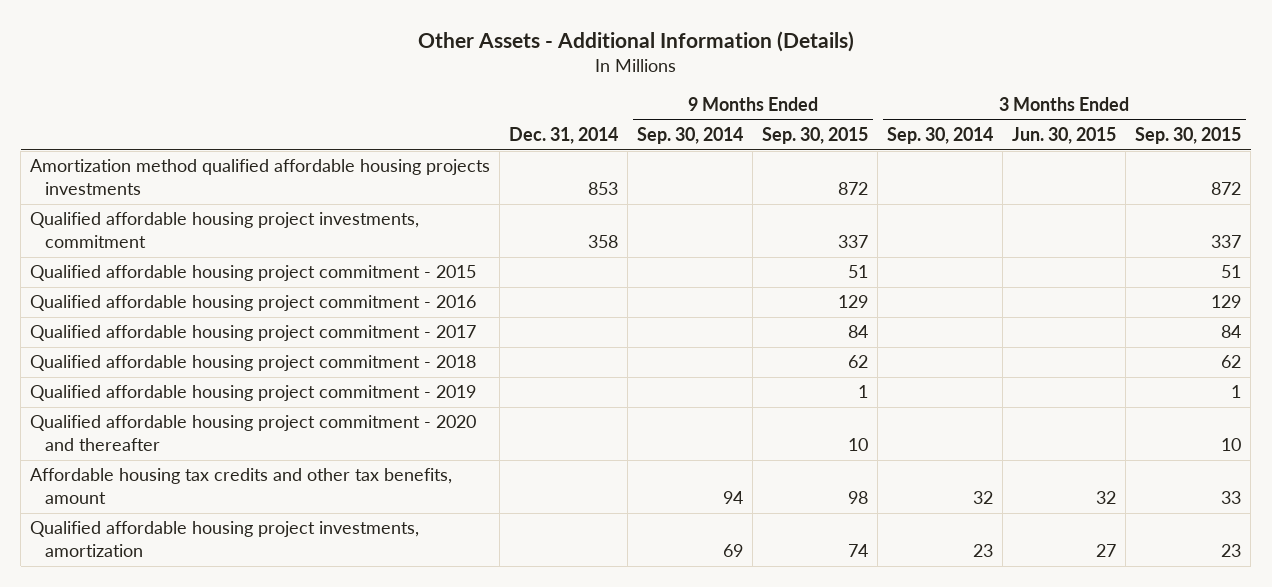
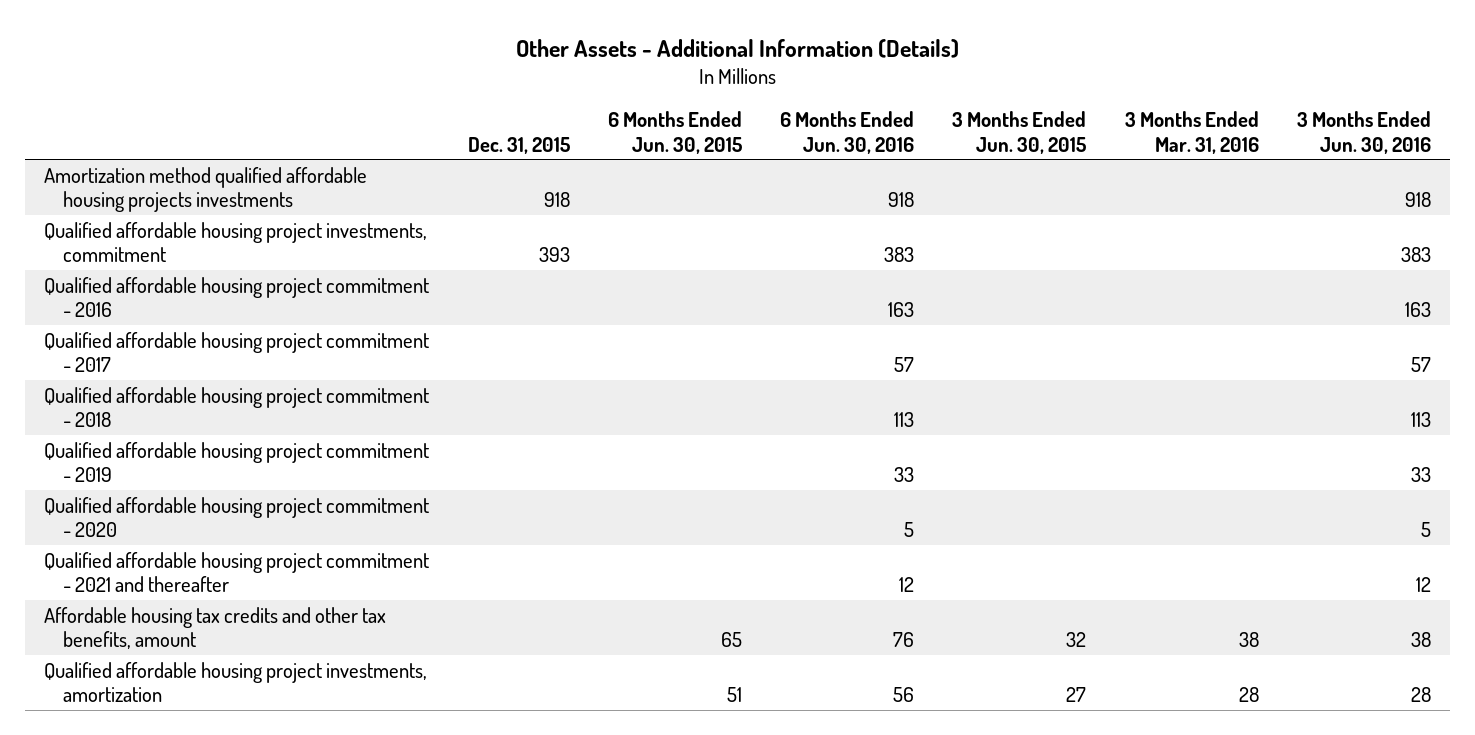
- | Dec. 31, 2014 | 9 Months Ended Sep. 30, 2014 | 9 Months Ended Sep. 30, 2015 | 3 Months Ended Sep. 30, 2014 | 3 Months Ended Jun. 30, 2015 | 3 Months Ended Sep. 30, 2015
+ | Dec. 31, 2015 | 6 Months Ended Jun. 30, 2015 | 6 Months Ended Jun. 30, 2016 | 3 Months Ended Jun. 30, 2015 | 3 Months Ended Mar. 31, 2016 | 3 Months Ended Jun. 30, 2016
- Qualified affordable housing project commitment - 2015 | | | 51 | | | 51
- Qualified affordable housing project commitment - 2020 and thereafter | | | 10 | | | 10
+ Qualified affordable housing project commitment - 2020 | | | 5 | | | 5
+ Qualified affordable housing project commitment - 2021 and thereafter | | | 12 | | | 12

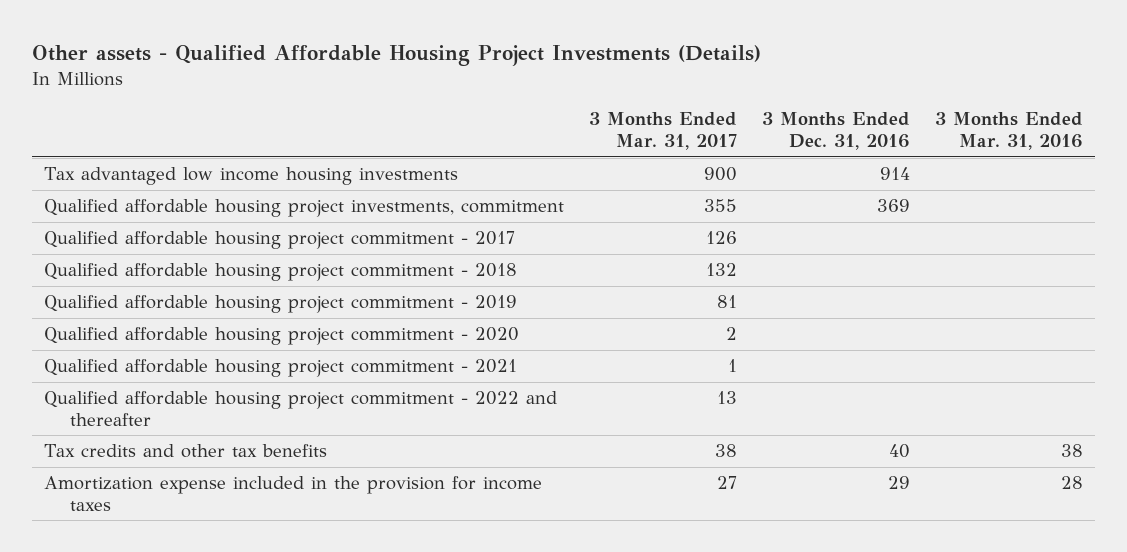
- Other Assets - Additional Information (Details)
+ Other assets - Qualified Affordable Housing Project Investments (Details)
- | Dec. 31, 2015 | 6 Months Ended Jun. 30, 2015 | 6 Months Ended Jun. 30, 2016 | 3 Months Ended Jun. 30, 2015 | 3 Months Ended Mar. 31, 2016 | 3 Months Ended Jun. 30, 2016
+ | 3 Months Ended Mar. 31, 2017 | 3 Months Ended Dec. 31, 2016 | 3 Months Ended Mar. 31, 2016
- Amortization method qualified affordable housing projects investments | 918 | | 918 | | | 918
+ Tax advantaged low income housing investments | 900 | 914 |
- Qualified affordable housing project commitment - 2016 | | | 163 | | | 163
- Qualified affordable housing project commitment - 2021 and thereafter | | | 12 | | | 12
- Affordable housing tax credits and other tax benefits, amount | | 65 | 76 | 32 | 38 | 38
- Qualified affordable housing project investments, amortization | | 51 | 56 | 27 | 28 | 28
+ Qualified affordable housing project commitment - 2021 | 1 | |
+ Qualified affordable housing project commitment - 2022 and thereafter | 13 | |
+ Tax credits and other tax benefits | 38 | 40 | 38
+ Amortization expense included in the provision for income taxes | 27 | 29 | 28

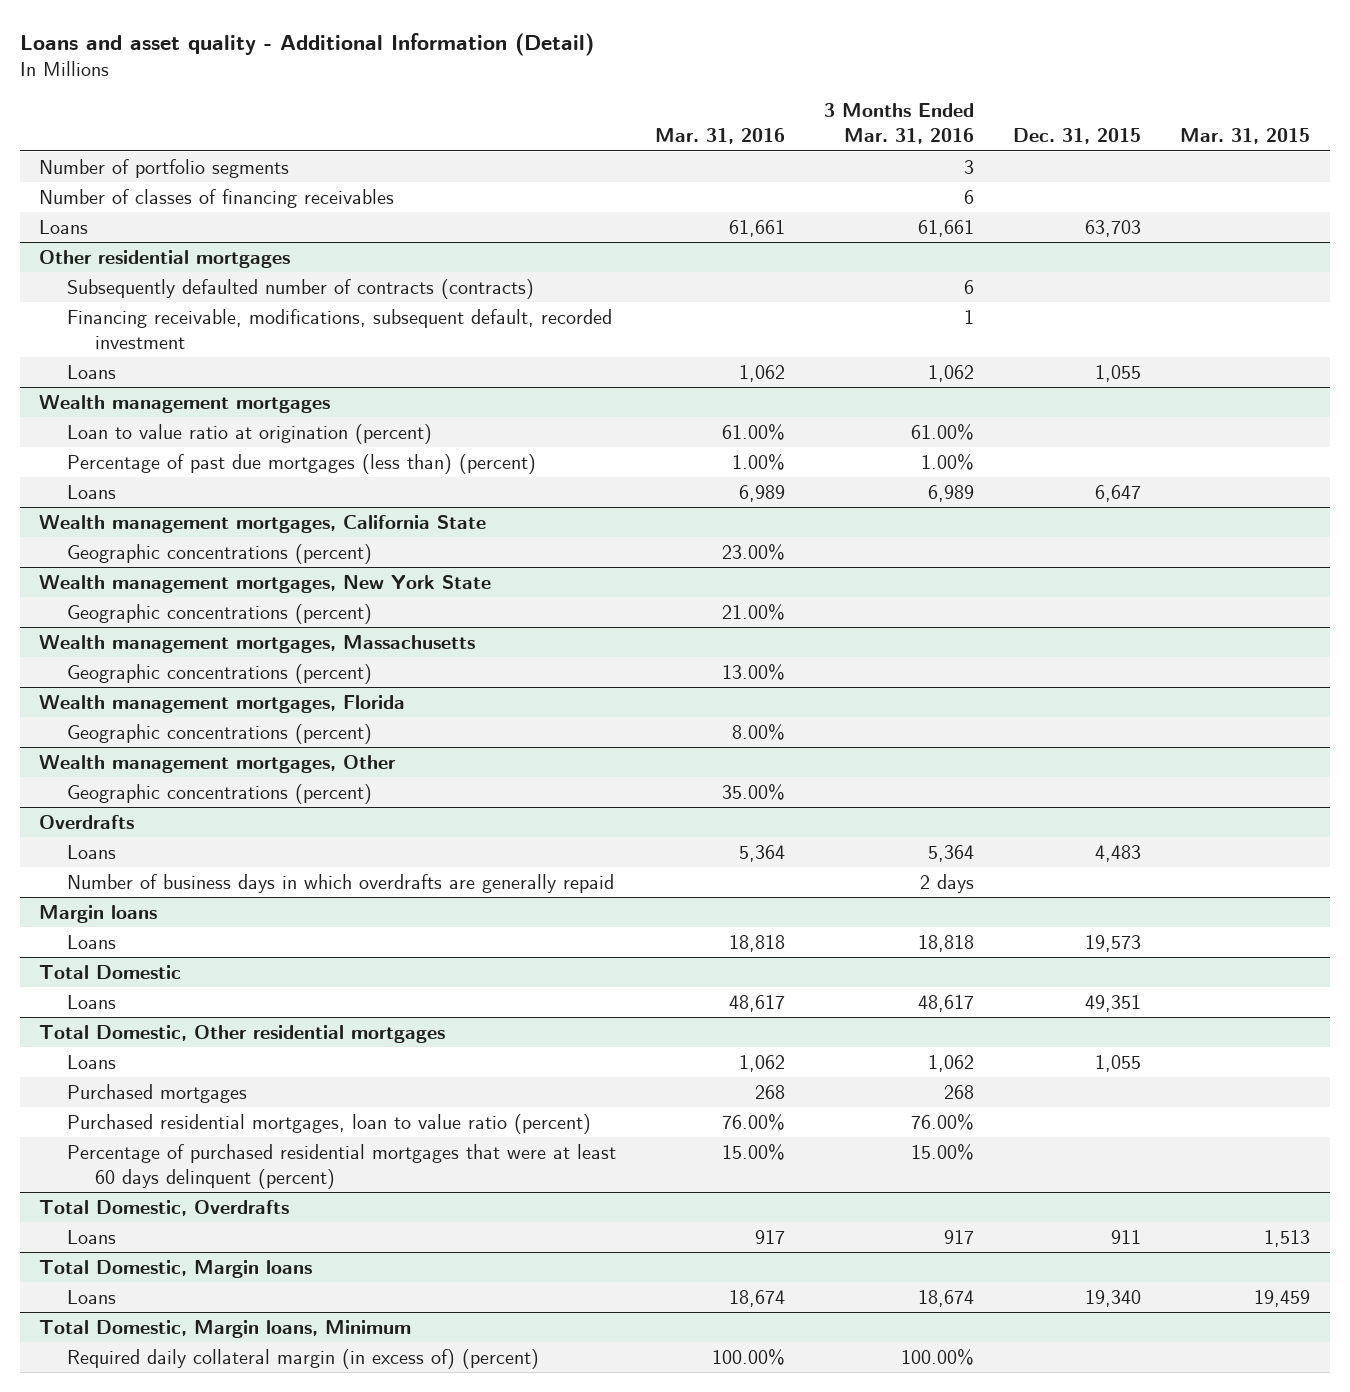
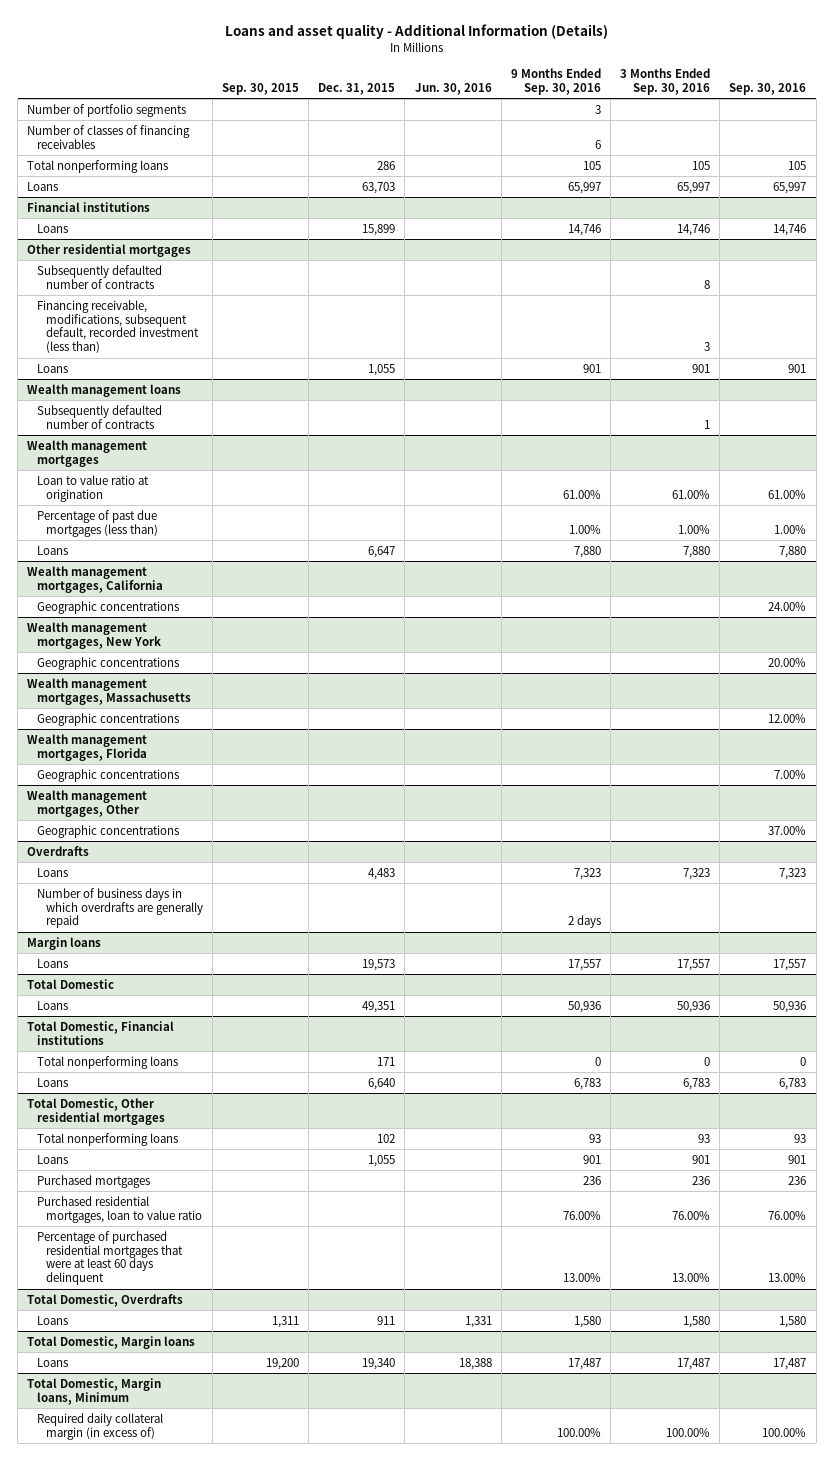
- Loans and asset quality - Additional Information (Detail)
+ Loans and asset quality - Additional Information (Details)
- | Mar. 31, 2016 | 3 Months Ended Mar. 31, 2016 | Dec. 31, 2015 | Mar. 31, 2015
+ | Sep. 30, 2015 | Dec. 31, 2015 | Jun. 30, 2016 | 9 Months Ended Sep. 30, 2016 | 3 Months Ended Sep. 30, 2016 | Sep. 30, 2016
+ Total nonperforming loans | | 286 | | 105 | 105 | 105
+ Financial institutions
+ Loans | | 15,899 | | 14,746 | 14,746 | 14,746
@ Other residential mortgages
- Subsequently defaulted number of contracts (contracts) | | 6 | |
- Financing receivable, modifications, subsequent default, recorded investment | | 1 | |
+ Subsequently defaulted number of contracts | | | | | 8 |
+ Financing receivable, modifications, subsequent default, recorded investment (less than) | | | | | 3 |
+ Wealth management loans
+ Subsequently defaulted number of contracts | | | | | 1 |
@ Wealth management mortgages
- Loan to value ratio at origination (percent) | 61.00% | 61.00% | |
- Percentage of past due mortgages (less than) (percent) | 1.00% | 1.00% | |
+ Loan to value ratio at origination | | | | 61.00% | 61.00% | 61.00%
+ Percentage of past due mortgages (less than) | | | | 1.00% | 1.00% | 1.00%
- Wealth management mortgages, California State
- Geographic concentrations (percent) | 23.00% | | |
- Wealth management mortgages, New York State
- Geographic concentrations (percent) | 21.00% | | |
+ Wealth management mortgages, California
+ Geographic concentrations | | | | | | 24.00%
+ Wealth management mortgages, New York
+ Geographic concentrations | | | | | | 20.00%
@ Wealth management mortgages, Massachusetts
- Geographic concentrations (percent) | 13.00% | | |
+ Geographic concentrations | | | | | | 12.00%
@ Wealth management mortgages, Florida
- Geographic concentrations (percent) | 8.00% | | |
+ Geographic concentrations | | | | | | 7.00%
@ Wealth management mortgages, Other
- Geographic concentrations (percent) | 35.00% | | |
+ Geographic concentrations | | | | | | 37.00%
+ Total Domestic, Financial institutions
+ Total nonperforming loans | | 171 | | 0 | 0 | 0
+ Loans | | 6,640 | | 6,783 | 6,783 | 6,783
@ Total Domestic, Other residential mortgages
+ Total nonperforming loans | | 102 | | 93 | 93 | 93
- Purchased residential mortgages, loan to value ratio (percent) | 76.00% | 76.00% | |
- Percentage of purchased residential mortgages that were at least 60 days delinquent (percent) | 15.00% | 15.00% | |
+ Purchased residential mortgages, loan to value ratio | | | | 76.00% | 76.00% | 76.00%
+ Percentage of purchased residential mortgages that were at least 60 days delinquent | | | | 13.00% | 13.00% | 13.00%
@ Total Domestic, Margin loans, Minimum
- Required daily collateral margin (in excess of) (percent) | 100.00% | 100.00% | |
+ Required daily collateral margin (in excess of) | | | | 100.00% | 100.00% | 100.00%

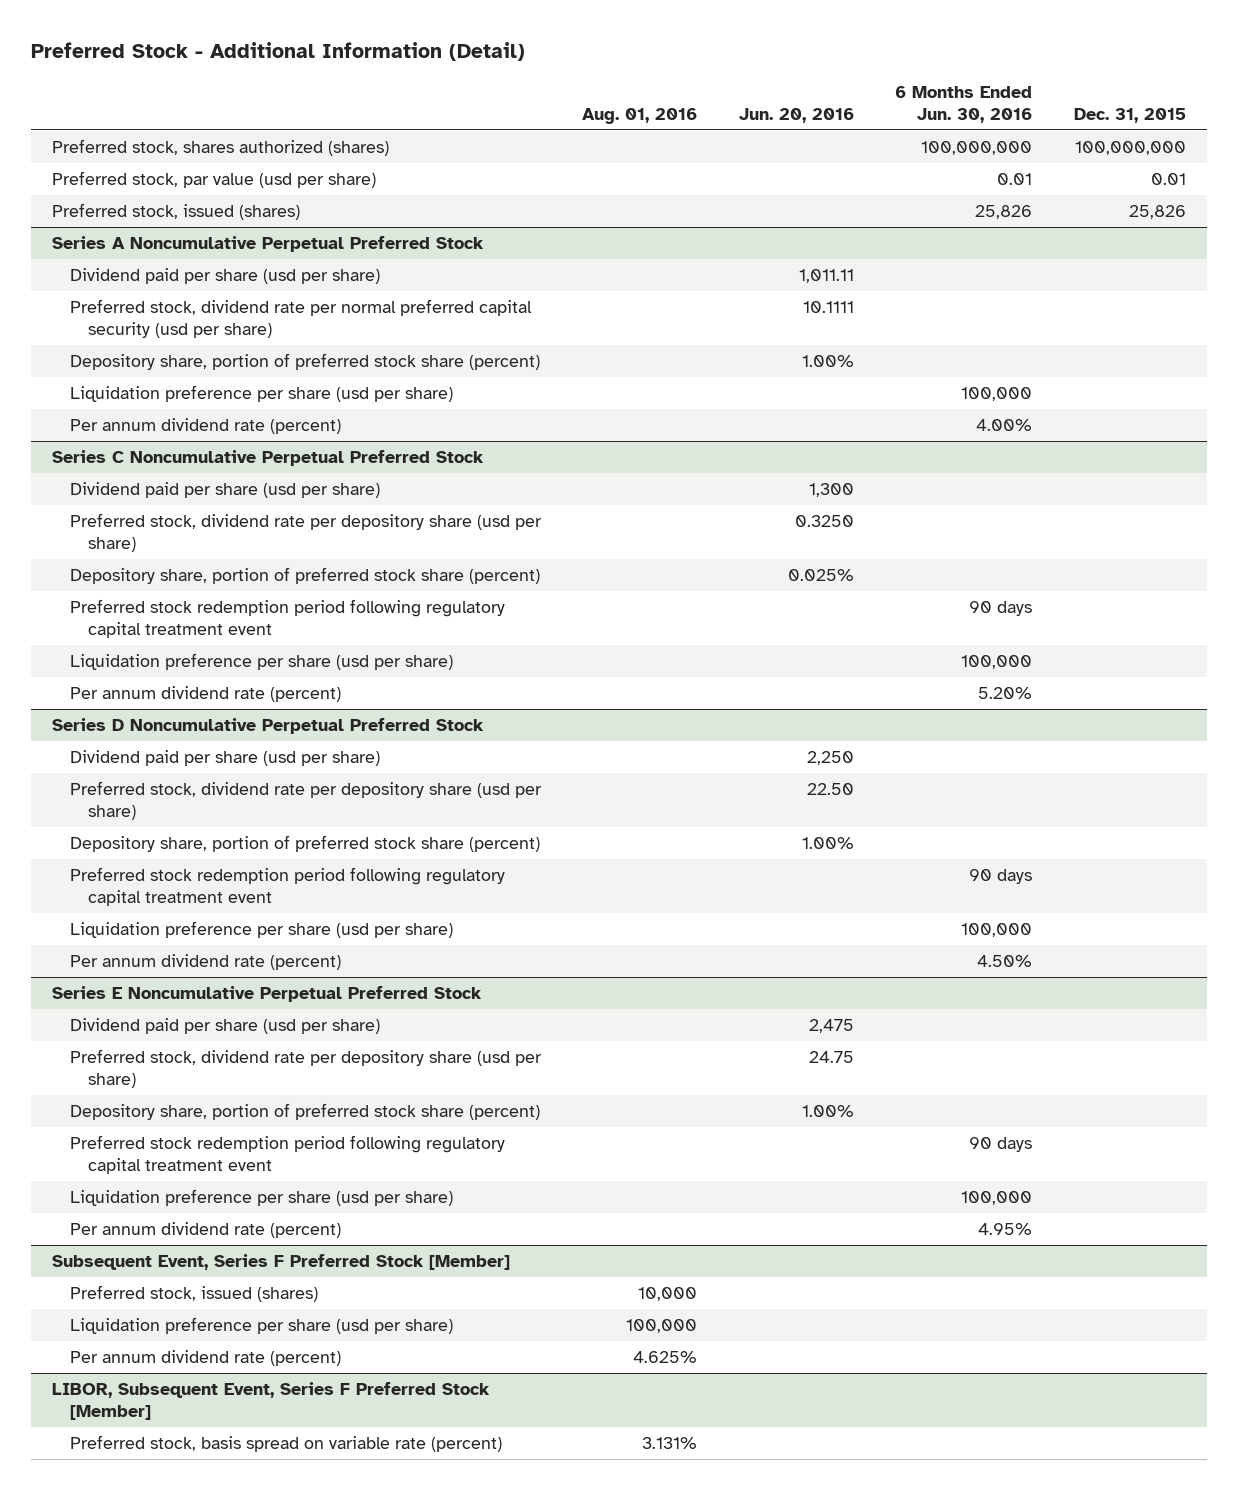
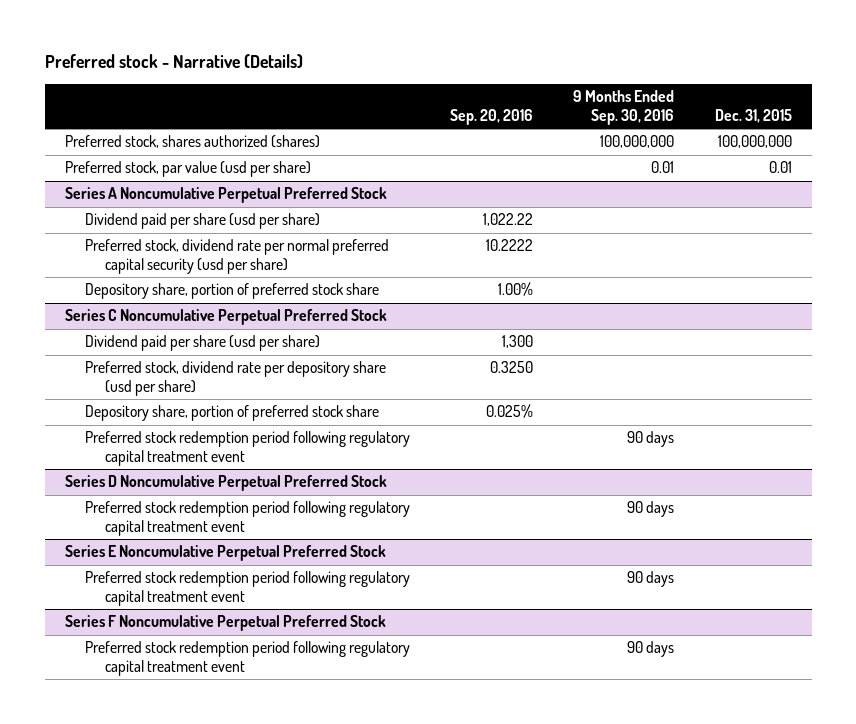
- Preferred Stock - Additional Information (Detail)
+ Preferred stock - Narrative (Details)
- | Aug. 01, 2016 | Jun. 20, 2016 | 6 Months Ended Jun. 30, 2016 | Dec. 31, 2015
+ | Sep. 20, 2016 | 9 Months Ended Sep. 30, 2016 | Dec. 31, 2015
- Preferred stock, issued (shares) | | | 25,826 | 25,826
@ Series A Noncumulative Perpetual Preferred Stock
- Depository share, portion of preferred stock share (percent) | | 1.00% | |
- Liquidation preference per share (usd per share) | | | 100,000 |
- Per annum dividend rate (percent) | | | 4.00% |
+ Depository share, portion of preferred stock share | 1.00% | |
@ Series C Noncumulative Perpetual Preferred Stock
- Depository share, portion of preferred stock share (percent) | | 0.025% | |
+ Depository share, portion of preferred stock share | 0.025% | |
- Liquidation preference per share (usd per share) | | | 100,000 |
- Per annum dividend rate (percent) | | | 5.20% |
@ Series D Noncumulative Perpetual Preferred Stock
- Dividend paid per share (usd per share) | | 2,250 | |
- Preferred stock, dividend rate per depository share (usd per share) | | 22.50 | |
- Depository share, portion of preferred stock share (percent) | | 1.00% | |
- Liquidation preference per share (usd per share) | | | 100,000 |
- Per annum dividend rate (percent) | | | 4.50% |
@ Series E Noncumulative Perpetual Preferred Stock
- Dividend paid per share (usd per share) | | 2,475 | |
- Preferred stock, dividend rate per depository share (usd per share) | | 24.75 | |
- Depository share, portion of preferred stock share (percent) | | 1.00% | |
- Liquidation preference per share (usd per share) | | | 100,000 |
- Per annum dividend rate (percent) | | | 4.95% |
- Subsequent Event, Series F Preferred Stock [Member]
- Preferred stock, issued (shares) | 10,000 | | |
- Liquidation preference per share (usd per share) | 100,000 | | |
- Per annum dividend rate (percent) | 4.625% | | |
- LIBOR, Subsequent Event, Series F Preferred Stock [Member]
- Preferred stock, basis spread on variable rate (percent) | 3.131% | | |
+ Series F Noncumulative Perpetual Preferred Stock
+ Preferred stock redemption period following regulatory capital treatment event | | 90 days |

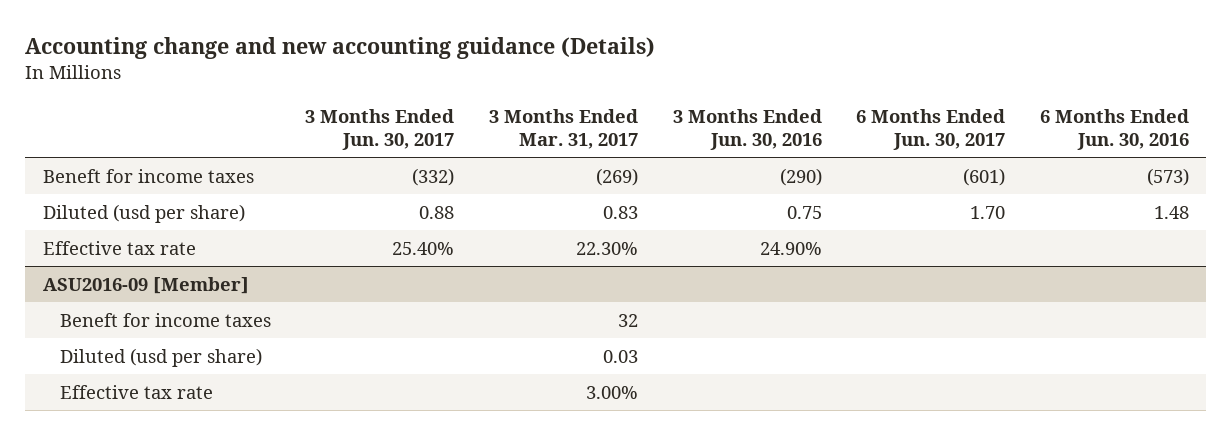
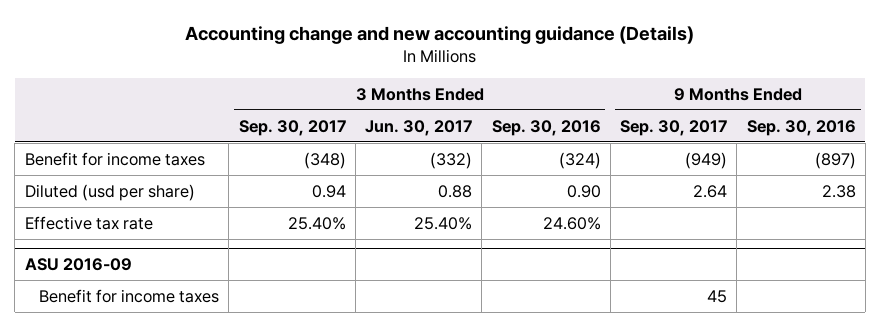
- | 3 Months Ended Jun. 30, 2017 | 3 Months Ended Mar. 31, 2017 | 3 Months Ended Jun. 30, 2016 | 6 Months Ended Jun. 30, 2017 | 6 Months Ended Jun. 30, 2016
+ | 3 Months Ended Sep. 30, 2017 | 3 Months Ended Jun. 30, 2017 | 3 Months Ended Sep. 30, 2016 | 9 Months Ended Sep. 30, 2017 | 9 Months Ended Sep. 30, 2016
- Beneft for income taxes | (332) | (269) | (290) | (601) | (573)
+ Benefit for income taxes | (348) | (332) | (324) | (949) | (897)
- ASU2016-09 [Member]
- Beneft for income taxes | | 32 | | |
- Diluted (usd per share) | | 0.03 | | |
- Effective tax rate | | 3.00% | | |
+ ASU 2016-09
+ Benefit for income taxes | | | | 45 |

